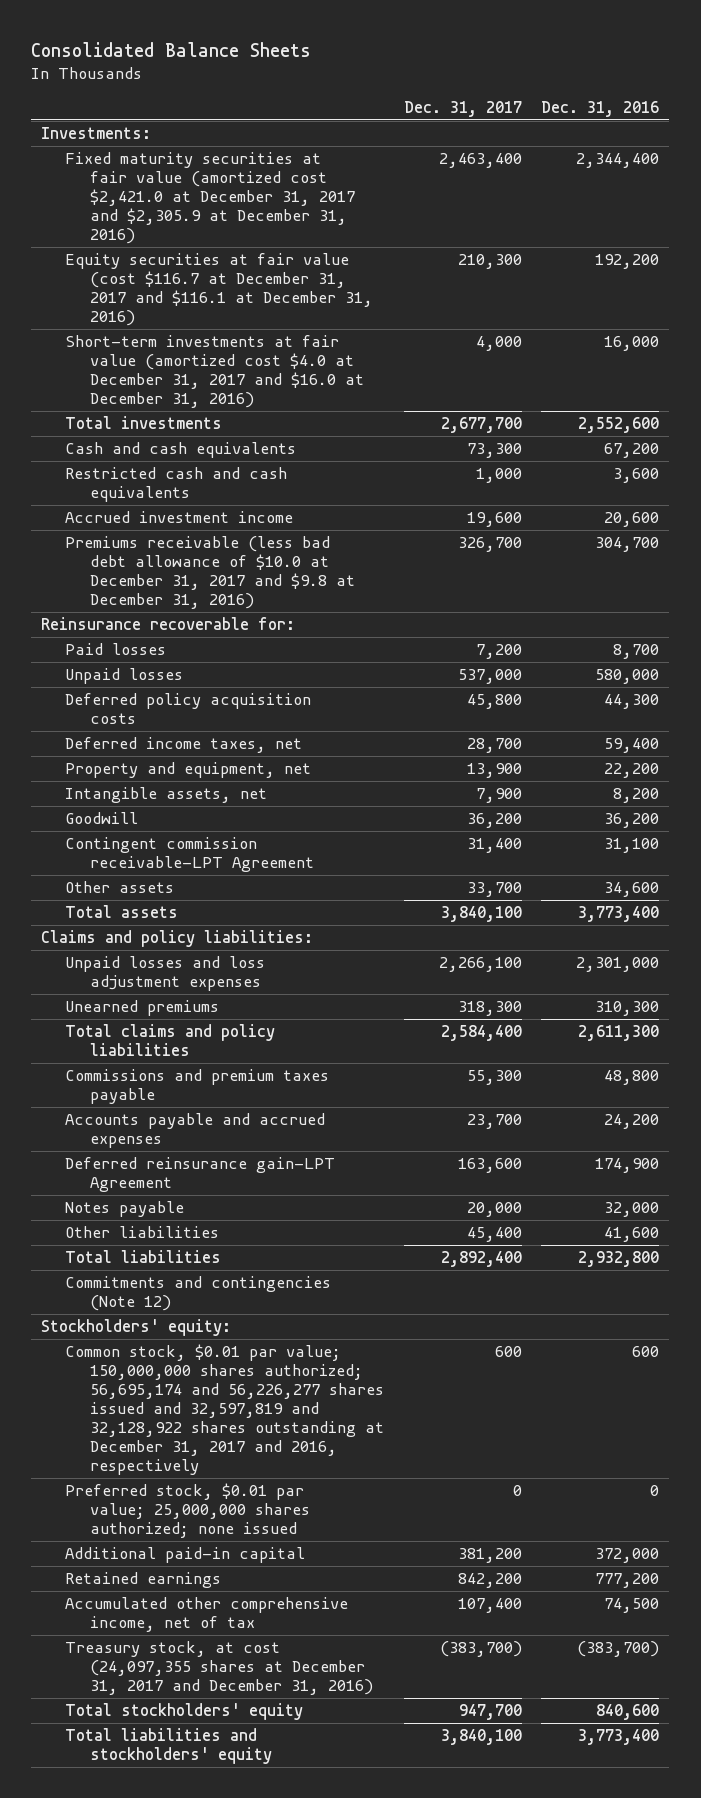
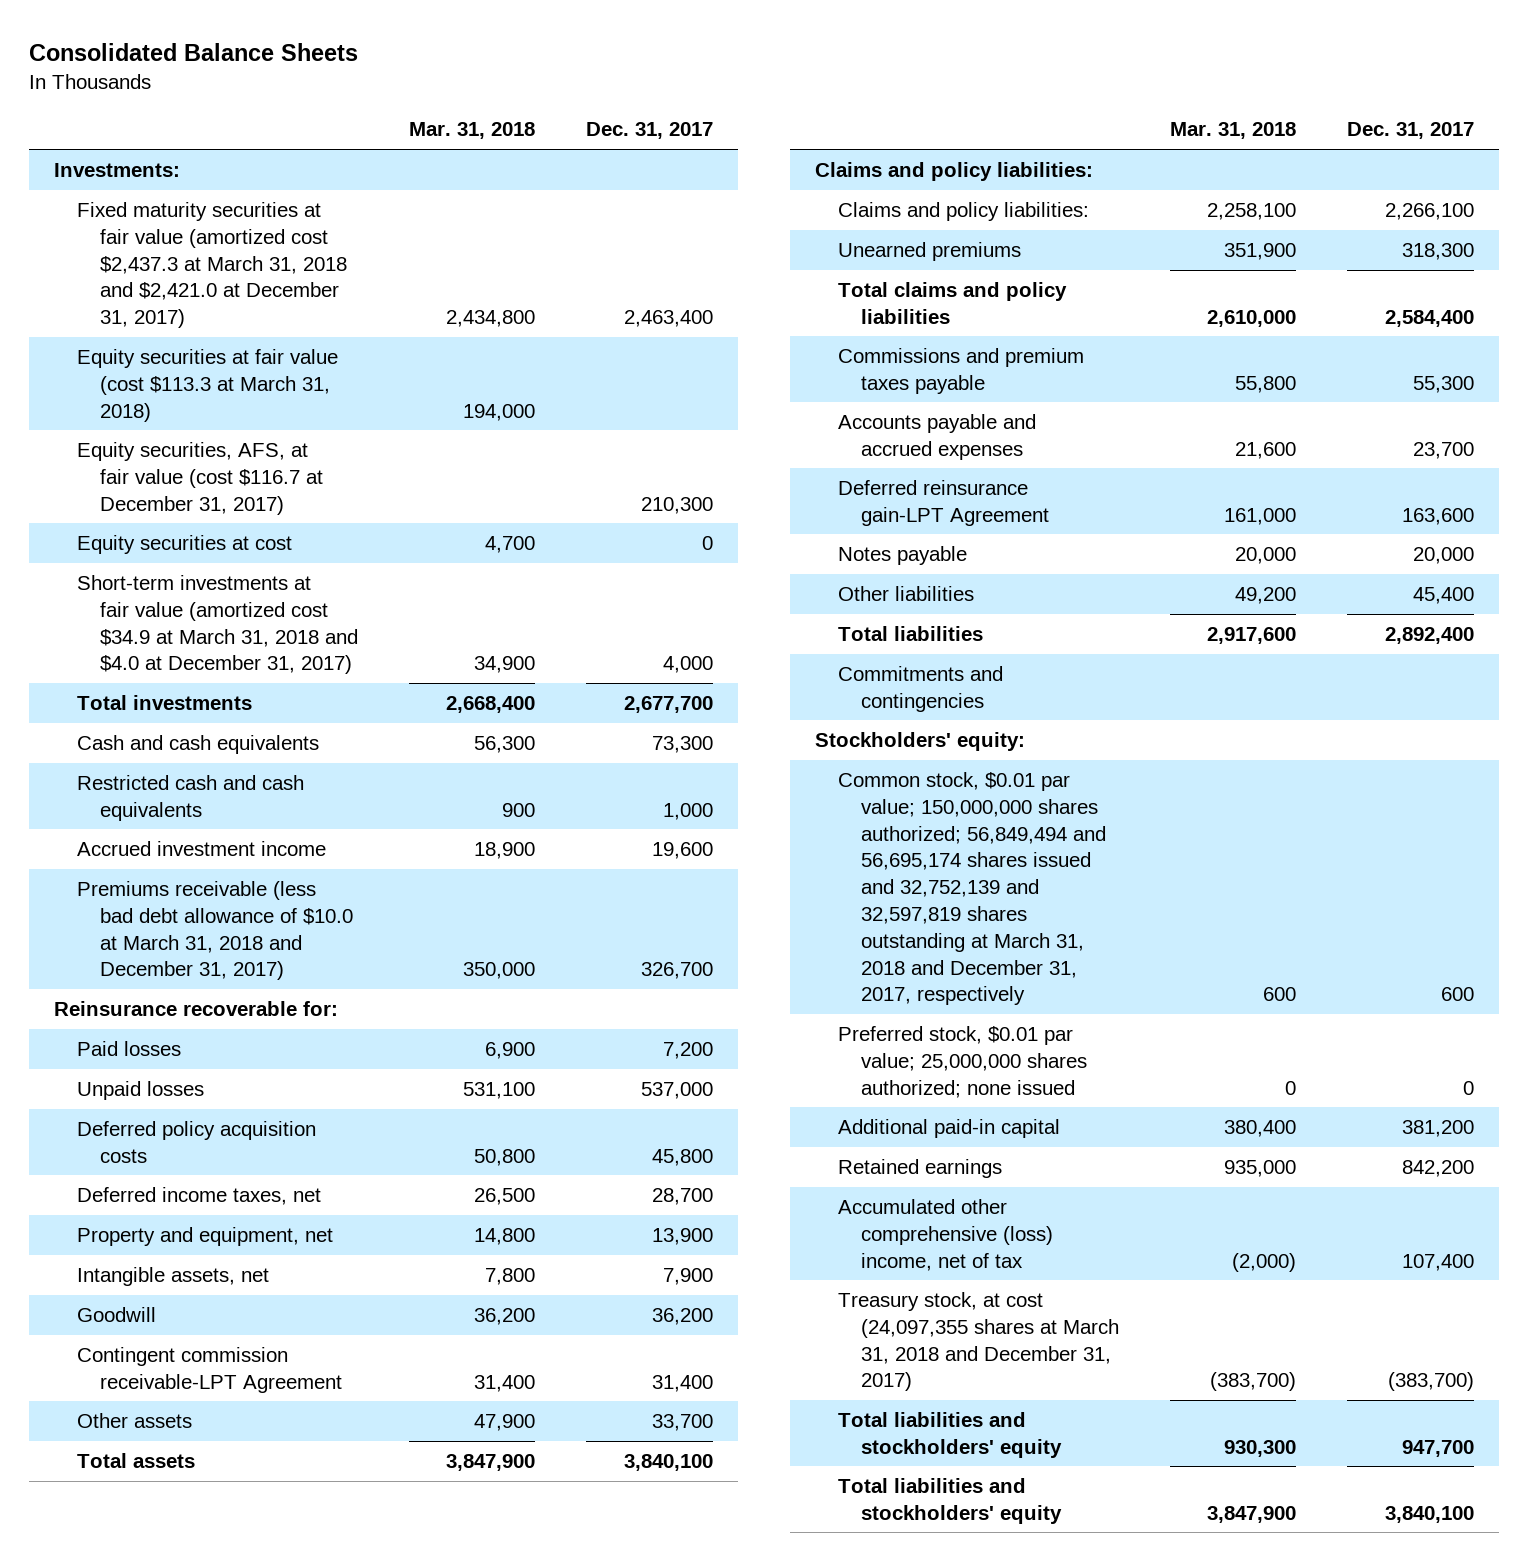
- | Dec. 31, 2017 | Dec. 31, 2016
+ | Mar. 31, 2018 | Dec. 31, 2017
- Fixed maturity securities at fair value (amortized cost $2,421.0 at December 31, 2017 and $2,305.9 at December 31, 2016) | 2,463,400 | 2,344,400
- Equity securities at fair value (cost $116.7 at December 31, 2017 and $116.1 at December 31, 2016) | 210,300 | 192,200
- Short-term investments at fair value (amortized cost $4.0 at December 31, 2017 and $16.0 at December 31, 2016) | 4,000 | 16,000
+ Fixed maturity securities at fair value (amortized cost $2,437.3 at March 31, 2018 and $2,421.0 at December 31, 2017) | 2,434,800 | 2,463,400
+ Equity securities at fair value (cost $113.3 at March 31, 2018) | 194,000 |
+ Equity securities, AFS, at fair value (cost $116.7 at December 31, 2017) | | 210,300
+ Equity securities at cost | 4,700 | 0
+ Short-term investments at fair value (amortized cost $34.9 at March 31, 2018 and $4.0 at December 31, 2017) | 34,900 | 4,000
- Premiums receivable (less bad debt allowance of $10.0 at December 31, 2017 and $9.8 at December 31, 2016) | 326,700 | 304,700
+ Premiums receivable (less bad debt allowance of $10.0 at March 31, 2018 and December 31, 2017) | 350,000 | 326,700
- Unpaid losses and loss adjustment expenses | 2,266,100 | 2,301,000
+ Claims and policy liabilities: | 2,258,100 | 2,266,100
- Commitments and contingencies (Note 12)
+ Commitments and contingencies
- Common stock, $0.01 par value; 150,000,000 shares authorized; 56,695,174 and 56,226,277 shares issued and 32,597,819 and 32,128,922 shares outstanding at December 31, 2017 and 2016, respectively | 600 | 600
+ Common stock, $0.01 par value; 150,000,000 shares authorized; 56,849,494 and 56,695,174 shares issued and 32,752,139 and 32,597,819 shares outstanding at March 31, 2018 and December 31, 2017, respectively | 600 | 600
- Accumulated other comprehensive income, net of tax | 107,400 | 74,500
- Treasury stock, at cost (24,097,355 shares at December 31, 2017 and December 31, 2016) | (383,700) | (383,700)
- Total stockholders' equity | 947,700 | 840,600
+ Accumulated other comprehensive (loss) income, net of tax | (2,000) | 107,400
+ Treasury stock, at cost (24,097,355 shares at March 31, 2018 and December 31, 2017) | (383,700) | (383,700)
+ Total liabilities and stockholders' equity | 930,300 | 947,700

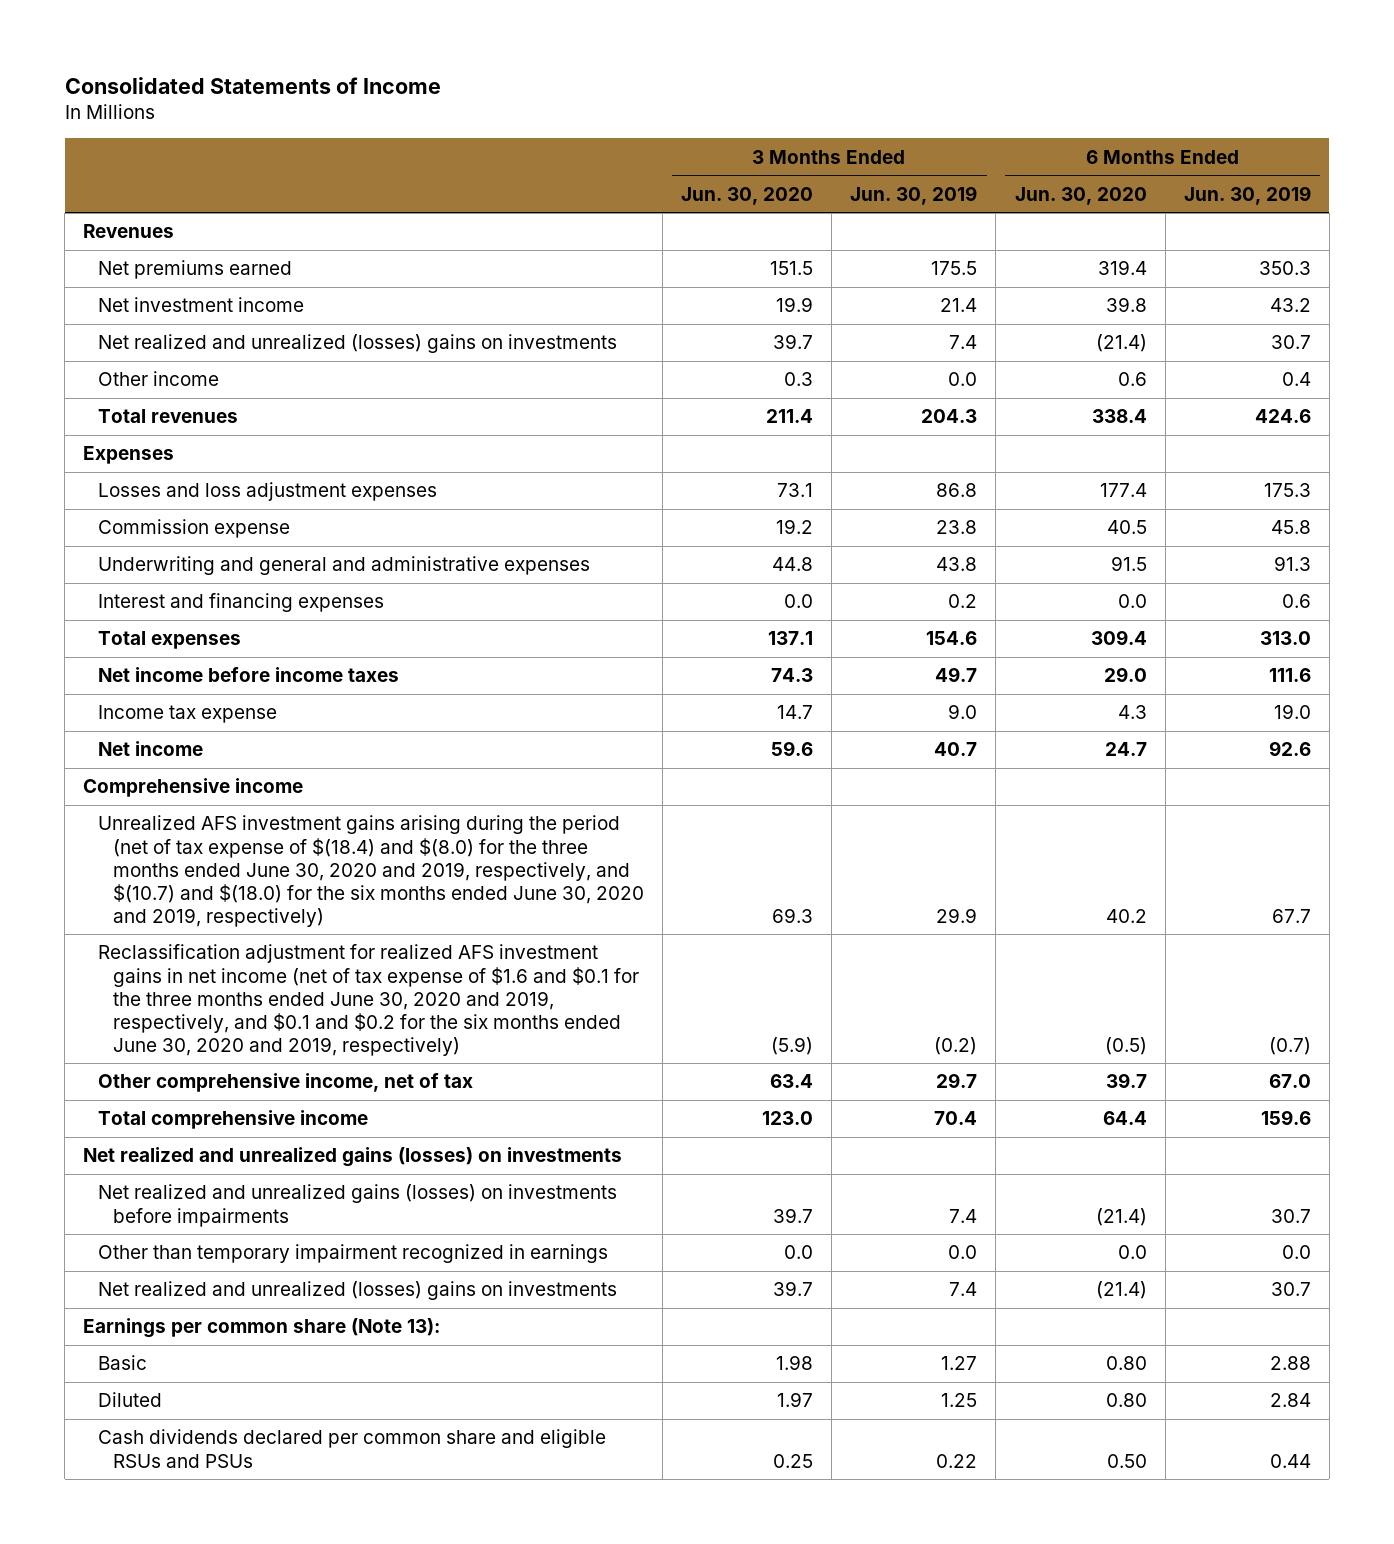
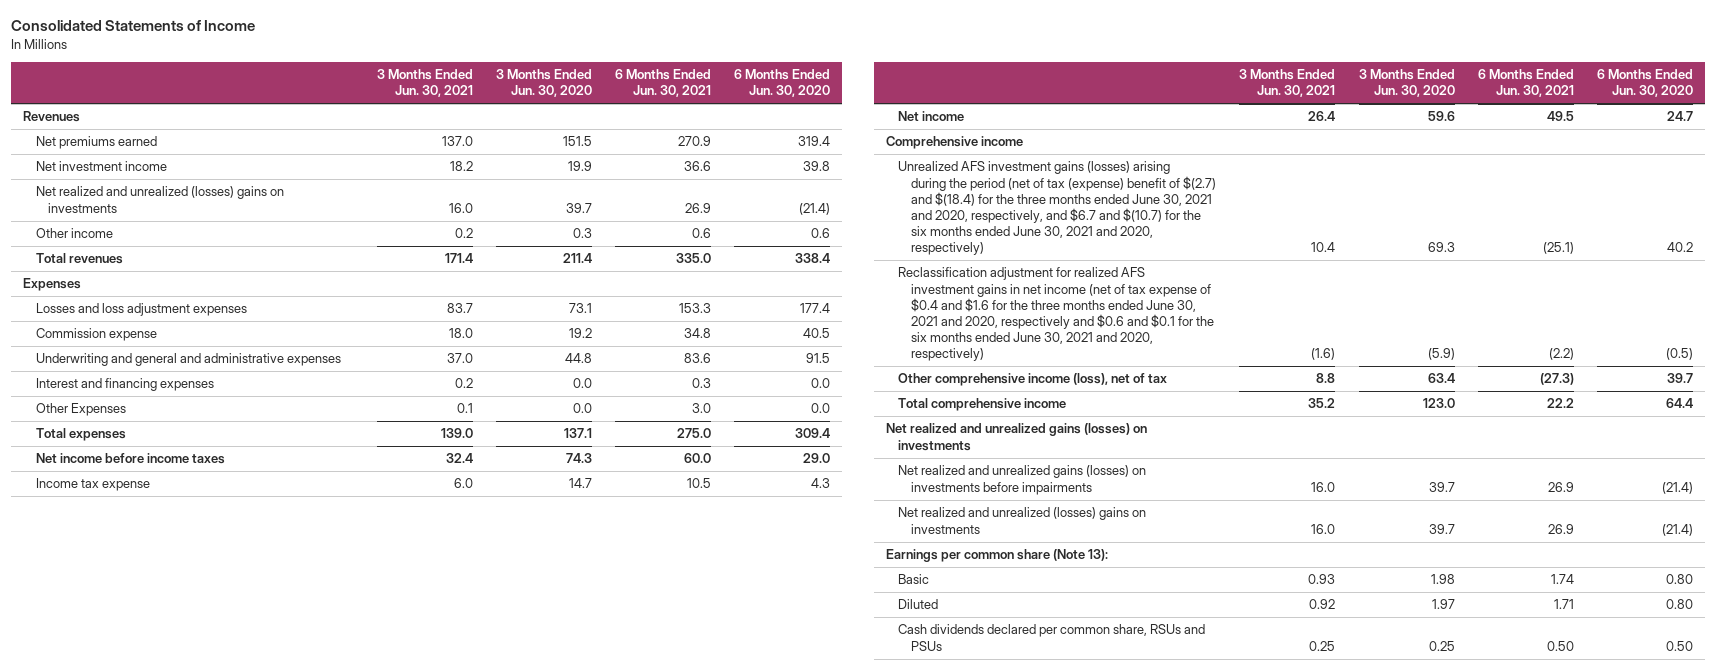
- | 3 Months Ended Jun. 30, 2020 | 3 Months Ended Jun. 30, 2019 | 6 Months Ended Jun. 30, 2020 | 6 Months Ended Jun. 30, 2019
+ | 3 Months Ended Jun. 30, 2021 | 3 Months Ended Jun. 30, 2020 | 6 Months Ended Jun. 30, 2021 | 6 Months Ended Jun. 30, 2020
+ Other Expenses | 0.1 | 0.0 | 3.0 | 0.0
- Unrealized AFS investment gains arising during the period (net of tax expense of $(18.4) and $(8.0) for the three months ended June 30, 2020 and 2019, respectively, and $(10.7) and $(18.0) for the six months ended June 30, 2020 and 2019, respectively) | 69.3 | 29.9 | 40.2 | 67.7
- Reclassification adjustment for realized AFS investment gains in net income (net of tax expense of $1.6 and $0.1 for the three months ended June 30, 2020 and 2019, respectively, and $0.1 and $0.2 for the six months ended June 30, 2020 and 2019, respectively) | (5.9) | (0.2) | (0.5) | (0.7)
- Other comprehensive income, net of tax | 63.4 | 29.7 | 39.7 | 67.0
+ Unrealized AFS investment gains (losses) arising during the period (net of tax (expense) benefit of $(2.7) and $(18.4) for the three months ended June 30, 2021 and 2020, respectively, and $6.7 and $(10.7) for the six months ended June 30, 2021 and 2020, respectively) | 10.4 | 69.3 | (25.1) | 40.2
+ Reclassification adjustment for realized AFS investment gains in net income (net of tax expense of $0.4 and $1.6 for the three months ended June 30, 2021 and 2020, respectively and $0.6 and $0.1 for the six months ended June 30, 2021 and 2020, respectively) | (1.6) | (5.9) | (2.2) | (0.5)
+ Other comprehensive income (loss), net of tax | 8.8 | 63.4 | (27.3) | 39.7
- Other than temporary impairment recognized in earnings | 0.0 | 0.0 | 0.0 | 0.0
- Cash dividends declared per common share and eligible RSUs and PSUs | 0.25 | 0.22 | 0.50 | 0.44
+ Cash dividends declared per common share, RSUs and PSUs | 0.25 | 0.25 | 0.50 | 0.50

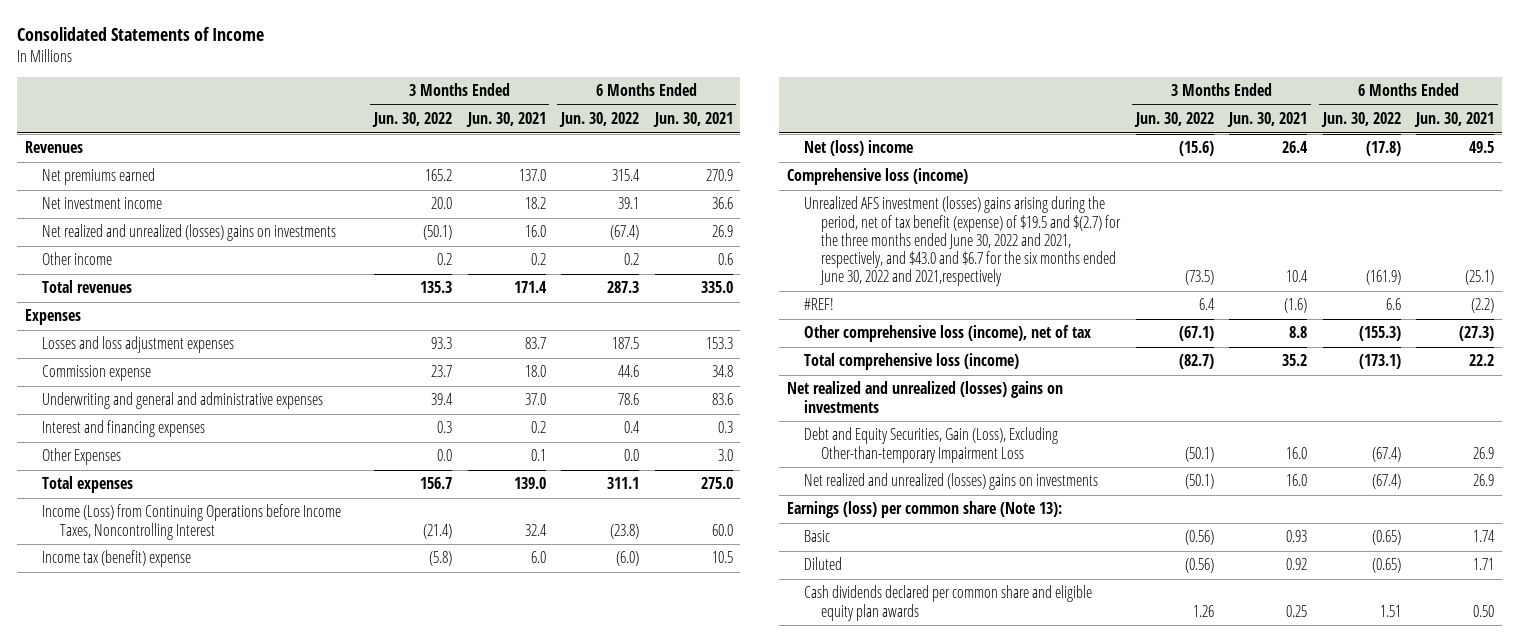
- | 3 Months Ended Jun. 30, 2021 | 3 Months Ended Jun. 30, 2020 | 6 Months Ended Jun. 30, 2021 | 6 Months Ended Jun. 30, 2020
+ | 3 Months Ended Jun. 30, 2022 | 3 Months Ended Jun. 30, 2021 | 6 Months Ended Jun. 30, 2022 | 6 Months Ended Jun. 30, 2021
- Net income before income taxes | 32.4 | 74.3 | 60.0 | 29.0
- Income tax expense | 6.0 | 14.7 | 10.5 | 4.3
- Net income | 26.4 | 59.6 | 49.5 | 24.7
- Comprehensive income
- Unrealized AFS investment gains (losses) arising during the period (net of tax (expense) benefit of $(2.7) and $(18.4) for the three months ended June 30, 2021 and 2020, respectively, and $6.7 and $(10.7) for the six months ended June 30, 2021 and 2020, respectively) | 10.4 | 69.3 | (25.1) | 40.2
- Reclassification adjustment for realized AFS investment gains in net income (net of tax expense of $0.4 and $1.6 for the three months ended June 30, 2021 and 2020, respectively and $0.6 and $0.1 for the six months ended June 30, 2021 and 2020, respectively) | (1.6) | (5.9) | (2.2) | (0.5)
- Other comprehensive income (loss), net of tax | 8.8 | 63.4 | (27.3) | 39.7
- Total comprehensive income | 35.2 | 123.0 | 22.2 | 64.4
- Net realized and unrealized gains (losses) on investments
- Net realized and unrealized gains (losses) on investments before impairments | 16.0 | 39.7 | 26.9 | (21.4)
+ Income (Loss) from Continuing Operations before Income Taxes, Noncontrolling Interest | (21.4) | 32.4 | (23.8) | 60.0
+ Income tax (benefit) expense | (5.8) | 6.0 | (6.0) | 10.5
+ Net (loss) income | (15.6) | 26.4 | (17.8) | 49.5
+ Comprehensive loss (income)
+ Unrealized AFS investment (losses) gains arising during the period, net of tax benefit (expense) of $19.5 and $(2.7) for the three months ended June 30, 2022 and 2021, respectively, and $43.0 and $6.7 for the six months ended June 30, 2022 and 2021,respectively | (73.5) | 10.4 | (161.9) | (25.1)
+ #REF! | 6.4 | (1.6) | 6.6 | (2.2)
+ Other comprehensive loss (income), net of tax | (67.1) | 8.8 | (155.3) | (27.3)
+ Total comprehensive loss (income) | (82.7) | 35.2 | (173.1) | 22.2
+ Net realized and unrealized (losses) gains on investments
+ Debt and Equity Securities, Gain (Loss), Excluding Other-than-temporary Impairment Loss | (50.1) | 16.0 | (67.4) | 26.9
- Earnings per common share (Note 13):
+ Earnings (loss) per common share (Note 13):
- Cash dividends declared per common share, RSUs and PSUs | 0.25 | 0.25 | 0.50 | 0.50
+ Cash dividends declared per common share and eligible equity plan awards | 1.26 | 0.25 | 1.51 | 0.50

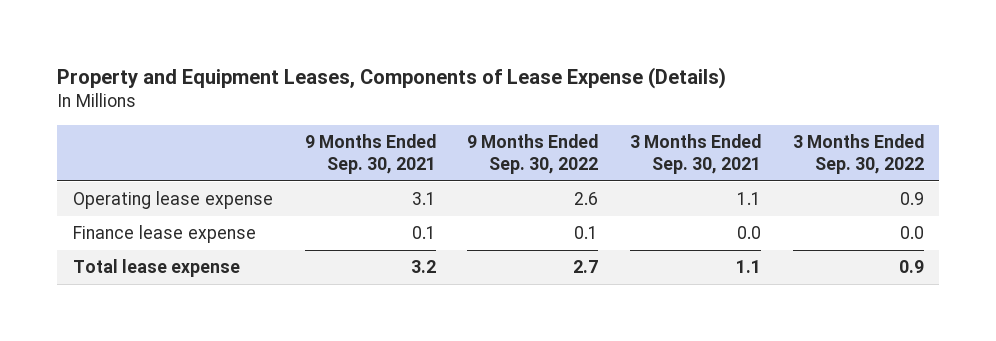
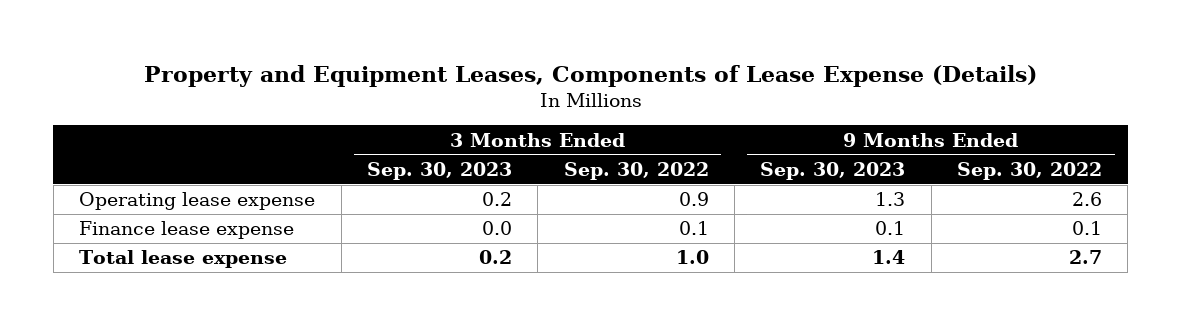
- | 9 Months Ended Sep. 30, 2021 | 9 Months Ended Sep. 30, 2022 | 3 Months Ended Sep. 30, 2021 | 3 Months Ended Sep. 30, 2022
+ | 3 Months Ended Sep. 30, 2023 | 3 Months Ended Sep. 30, 2022 | 9 Months Ended Sep. 30, 2023 | 9 Months Ended Sep. 30, 2022
- Finance lease expense | 0.1 | 0.1 | 0.0 | 0.0
- Total lease expense | 3.2 | 2.7 | 1.1 | 0.9
+ Finance lease expense | 0.0 | 0.1 | 0.1 | 0.1
+ Total lease expense | 0.2 | 1.0 | 1.4 | 2.7

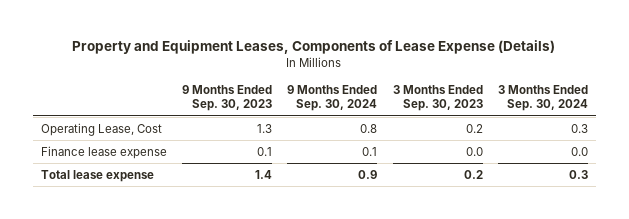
- | 3 Months Ended Sep. 30, 2023 | 3 Months Ended Sep. 30, 2022 | 9 Months Ended Sep. 30, 2023 | 9 Months Ended Sep. 30, 2022
+ | 9 Months Ended Sep. 30, 2023 | 9 Months Ended Sep. 30, 2024 | 3 Months Ended Sep. 30, 2023 | 3 Months Ended Sep. 30, 2024
- Operating lease expense | 0.2 | 0.9 | 1.3 | 2.6
+ Operating Lease, Cost | 1.3 | 0.8 | 0.2 | 0.3

